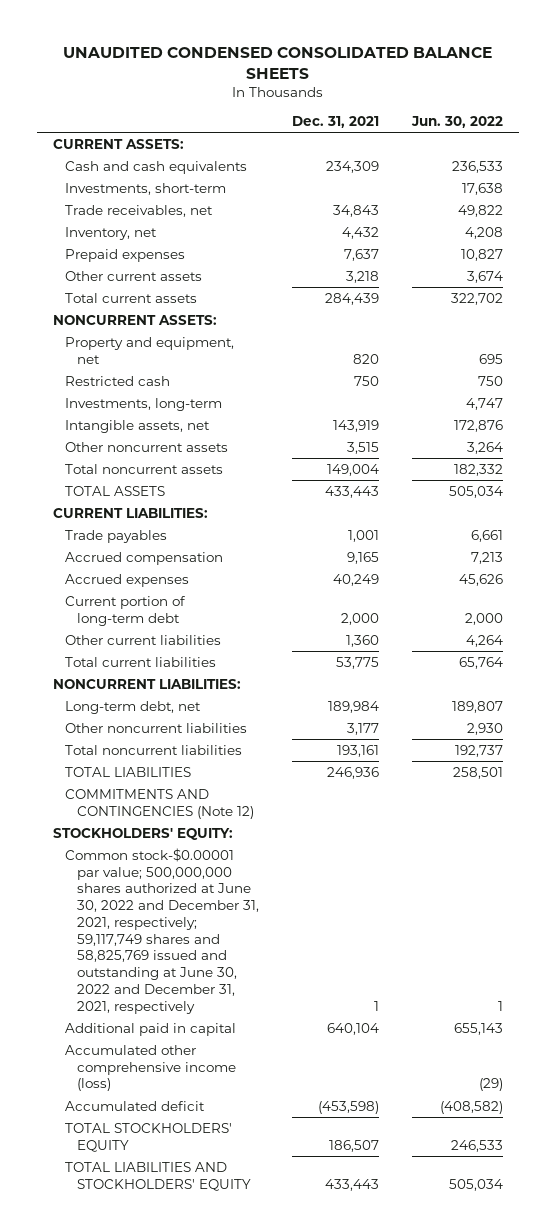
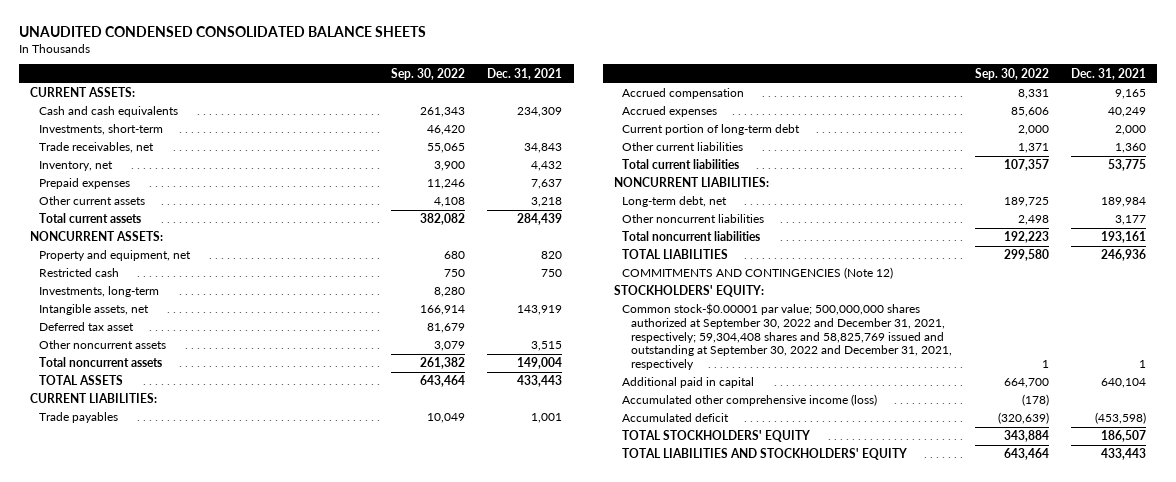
- | Dec. 31, 2021 | Jun. 30, 2022
+ | Sep. 30, 2022 | Dec. 31, 2021
+ Deferred tax asset | 81,679 |
- Common stock-$0.00001 par value; 500,000,000 shares authorized at June 30, 2022 and December 31, 2021, respectively; 59,117,749 shares and 58,825,769 issued and outstanding at June 30, 2022 and December 31, 2021, respectively | 1 | 1
+ Common stock-$0.00001 par value; 500,000,000 shares authorized at September 30, 2022 and December 31, 2021, respectively; 59,304,408 shares and 58,825,769 issued and outstanding at September 30, 2022 and December 31, 2021, respectively | 1 | 1

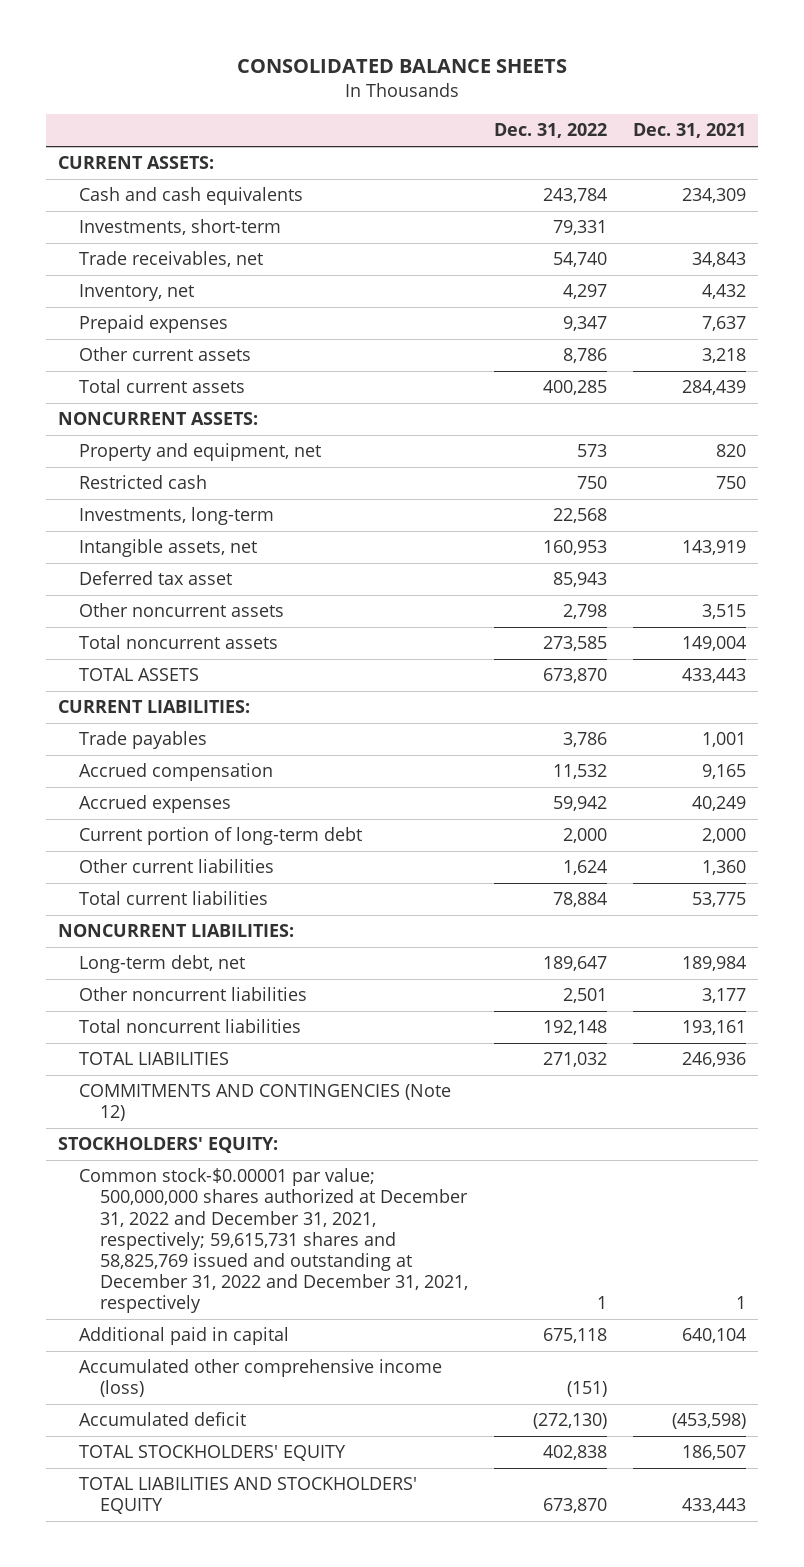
- UNAUDITED CONDENSED CONSOLIDATED BALANCE SHEETS
+ CONSOLIDATED BALANCE SHEETS
- | Sep. 30, 2022 | Dec. 31, 2021
+ | Dec. 31, 2022 | Dec. 31, 2021
- Common stock-$0.00001 par value; 500,000,000 shares authorized at September 30, 2022 and December 31, 2021, respectively; 59,304,408 shares and 58,825,769 issued and outstanding at September 30, 2022 and December 31, 2021, respectively | 1 | 1
+ Common stock-$0.00001 par value; 500,000,000 shares authorized at December 31, 2022 and December 31, 2021, respectively; 59,615,731 shares and 58,825,769 issued and outstanding at December 31, 2022 and December 31, 2021, respectively | 1 | 1

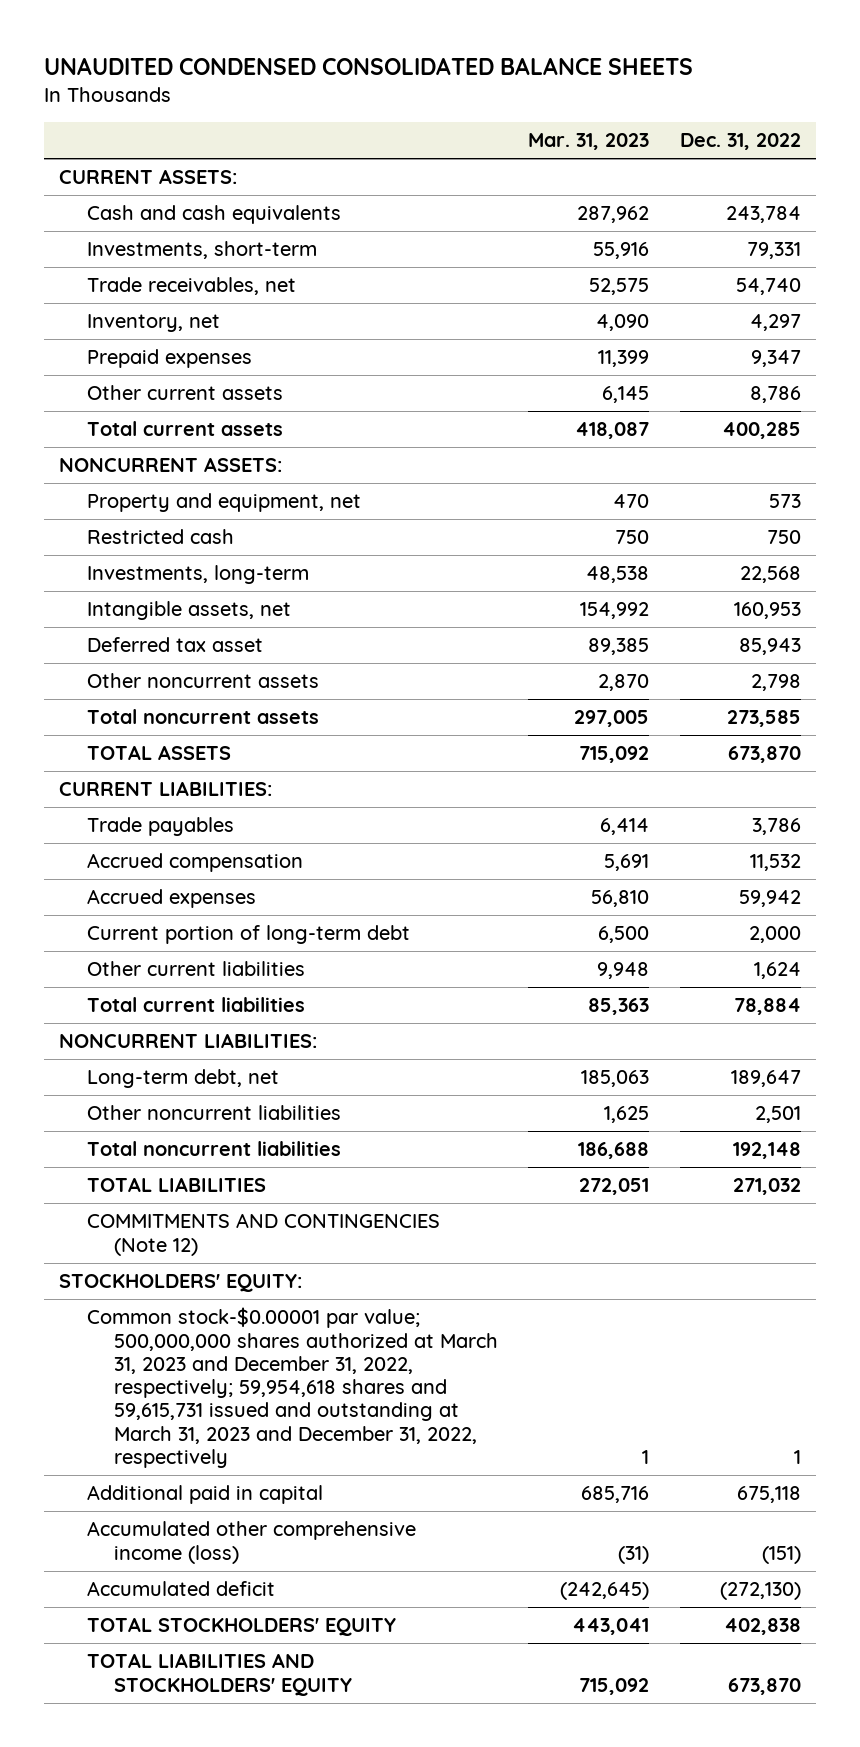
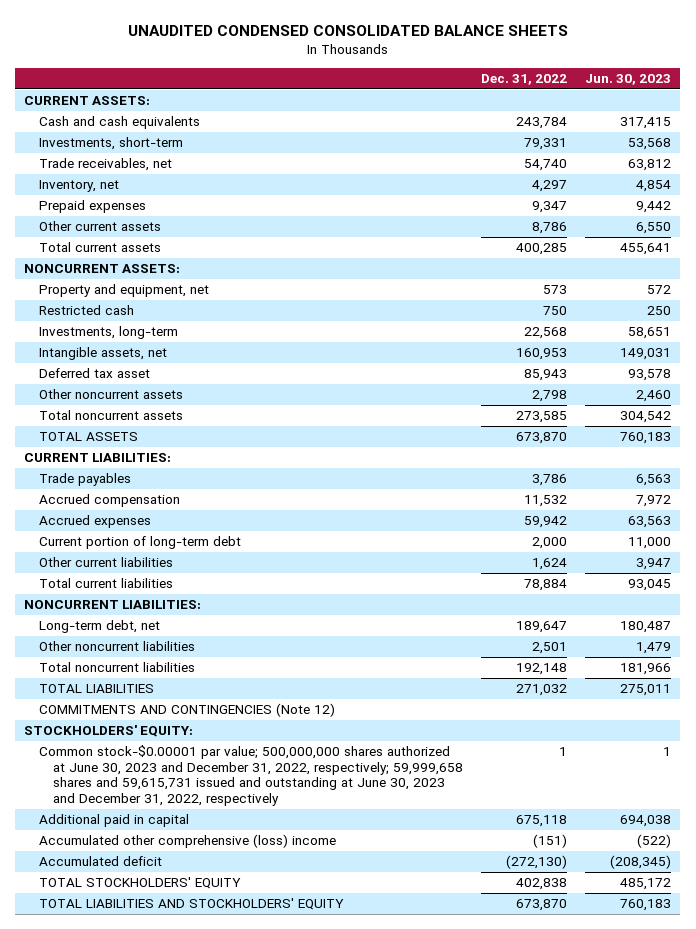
- | Mar. 31, 2023 | Dec. 31, 2022
+ | Dec. 31, 2022 | Jun. 30, 2023
- Common stock-$0.00001 par value; 500,000,000 shares authorized at March 31, 2023 and December 31, 2022, respectively; 59,954,618 shares and 59,615,731 issued and outstanding at March 31, 2023 and December 31, 2022, respectively | 1 | 1
+ Common stock-$0.00001 par value; 500,000,000 shares authorized at June 30, 2023 and December 31, 2022, respectively; 59,999,658 shares and 59,615,731 issued and outstanding at June 30, 2023 and December 31, 2022, respectively | 1 | 1
- Accumulated other comprehensive income (loss) | (31) | (151)
+ Accumulated other comprehensive (loss) income | (151) | (522)

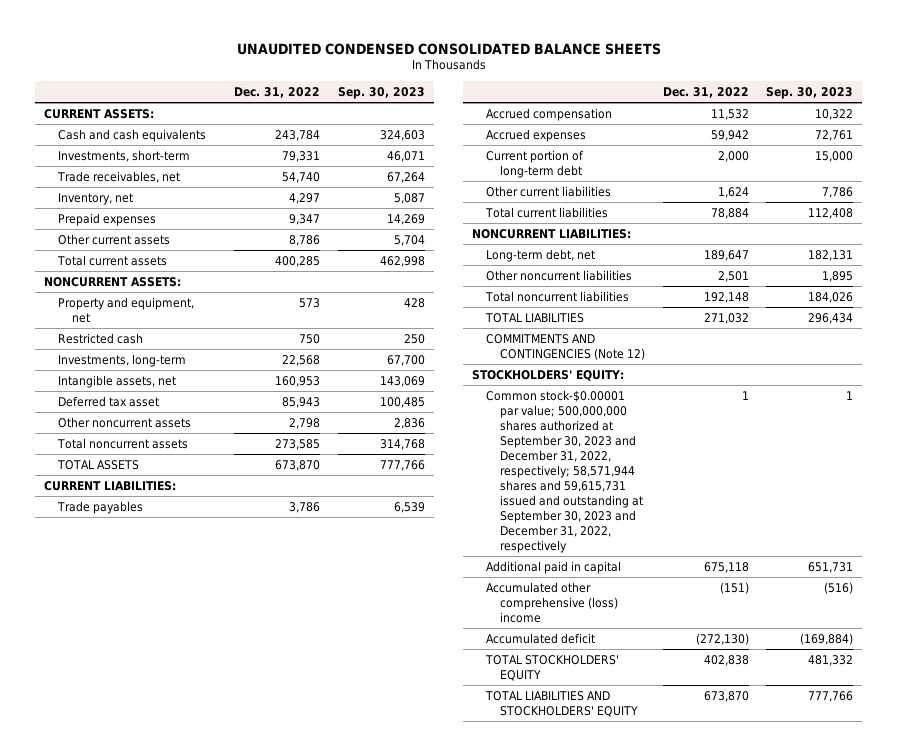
- | Dec. 31, 2022 | Jun. 30, 2023
+ | Dec. 31, 2022 | Sep. 30, 2023
- Common stock-$0.00001 par value; 500,000,000 shares authorized at June 30, 2023 and December 31, 2022, respectively; 59,999,658 shares and 59,615,731 issued and outstanding at June 30, 2023 and December 31, 2022, respectively | 1 | 1
+ Common stock-$0.00001 par value; 500,000,000 shares authorized at September 30, 2023 and December 31, 2022, respectively; 58,571,944 shares and 59,615,731 issued and outstanding at September 30, 2023 and December 31, 2022, respectively | 1 | 1

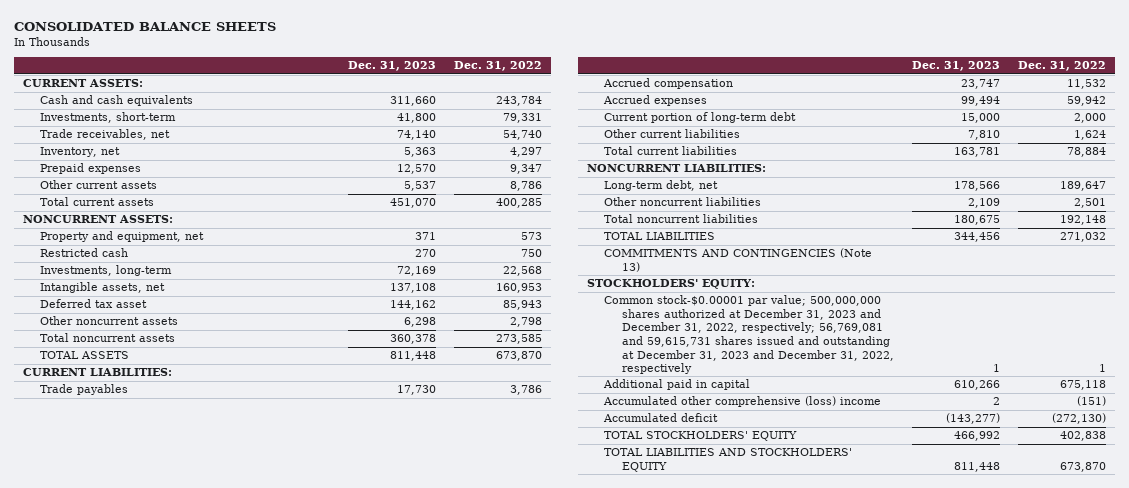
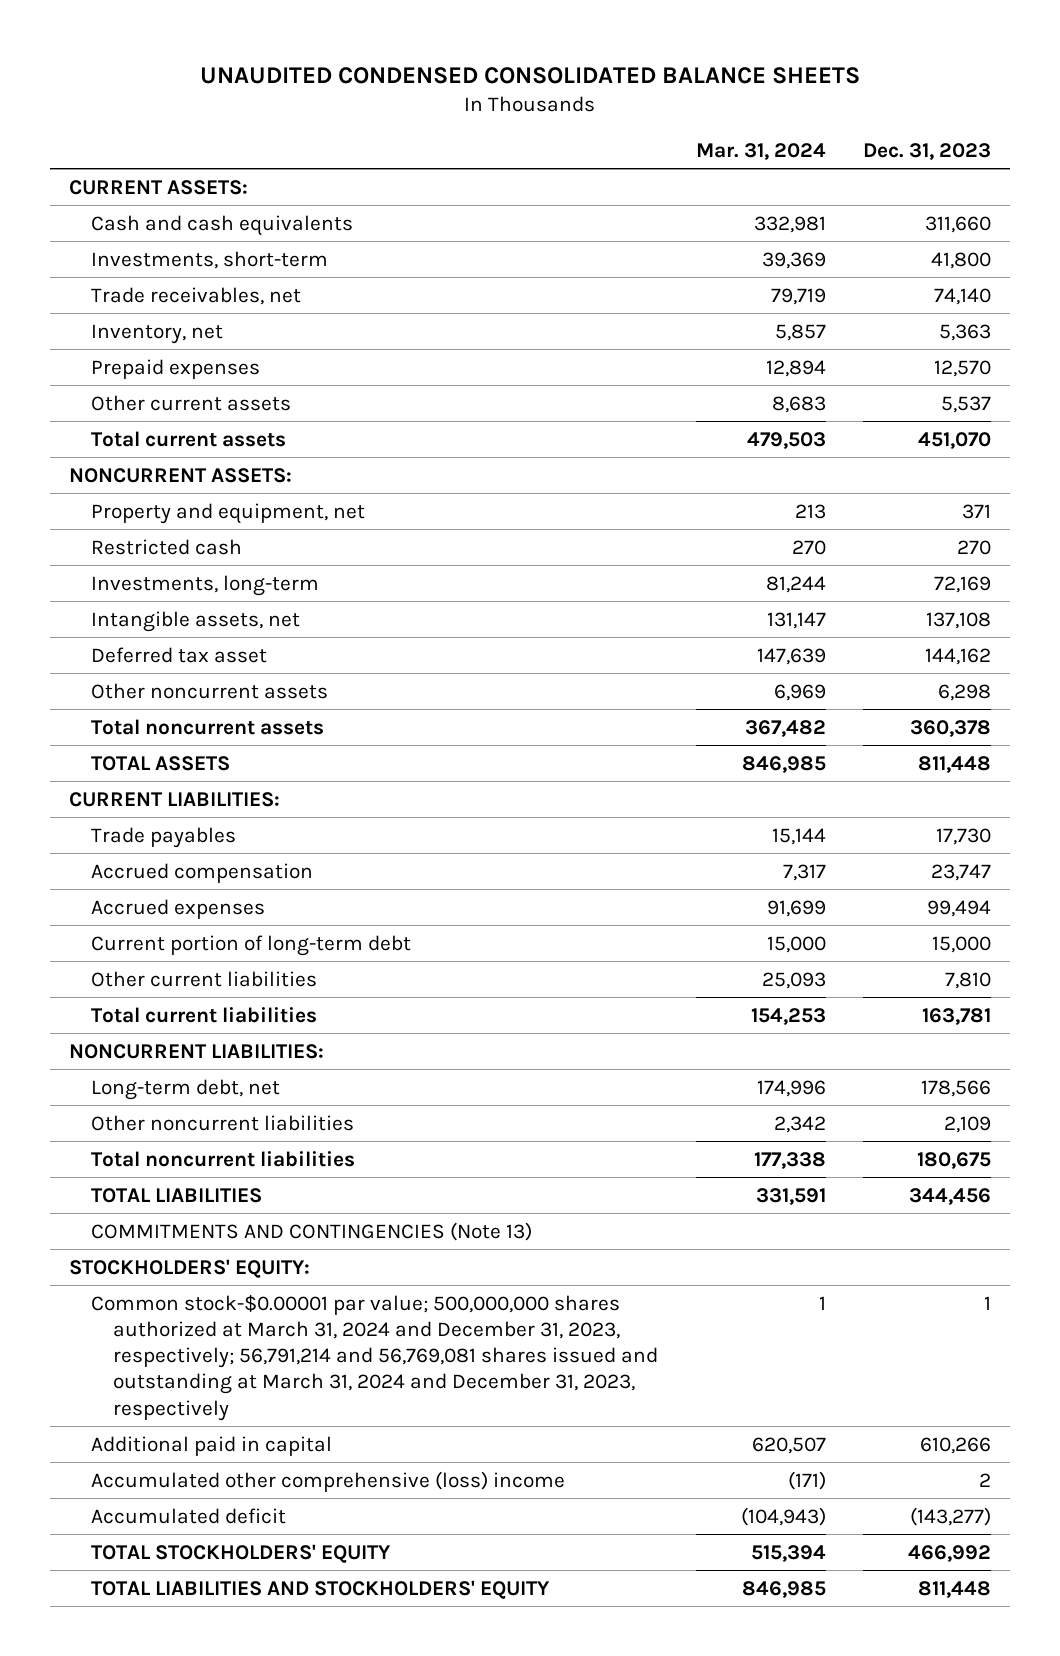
- CONSOLIDATED BALANCE SHEETS
+ UNAUDITED CONDENSED CONSOLIDATED BALANCE SHEETS
- | Dec. 31, 2023 | Dec. 31, 2022
+ | Mar. 31, 2024 | Dec. 31, 2023
- Common stock-$0.00001 par value; 500,000,000 shares authorized at December 31, 2023 and December 31, 2022, respectively; 56,769,081 and 59,615,731 shares issued and outstanding at December 31, 2023 and December 31, 2022, respectively | 1 | 1
+ Common stock-$0.00001 par value; 500,000,000 shares authorized at March 31, 2024 and December 31, 2023, respectively; 56,791,214 and 56,769,081 shares issued and outstanding at March 31, 2024 and December 31, 2023, respectively | 1 | 1

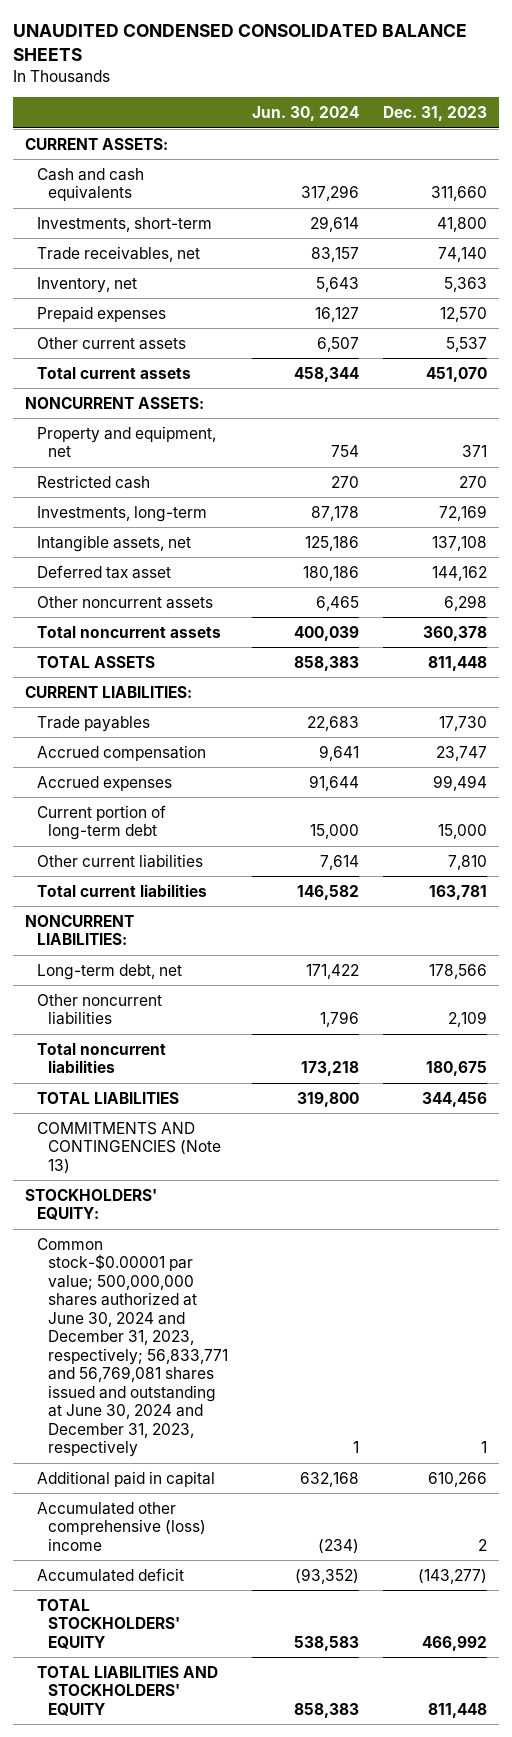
- | Mar. 31, 2024 | Dec. 31, 2023
+ | Jun. 30, 2024 | Dec. 31, 2023
- Common stock-$0.00001 par value; 500,000,000 shares authorized at March 31, 2024 and December 31, 2023, respectively; 56,791,214 and 56,769,081 shares issued and outstanding at March 31, 2024 and December 31, 2023, respectively | 1 | 1
+ Common stock-$0.00001 par value; 500,000,000 shares authorized at June 30, 2024 and December 31, 2023, respectively; 56,833,771 and 56,769,081 shares issued and outstanding at June 30, 2024 and December 31, 2023, respectively | 1 | 1

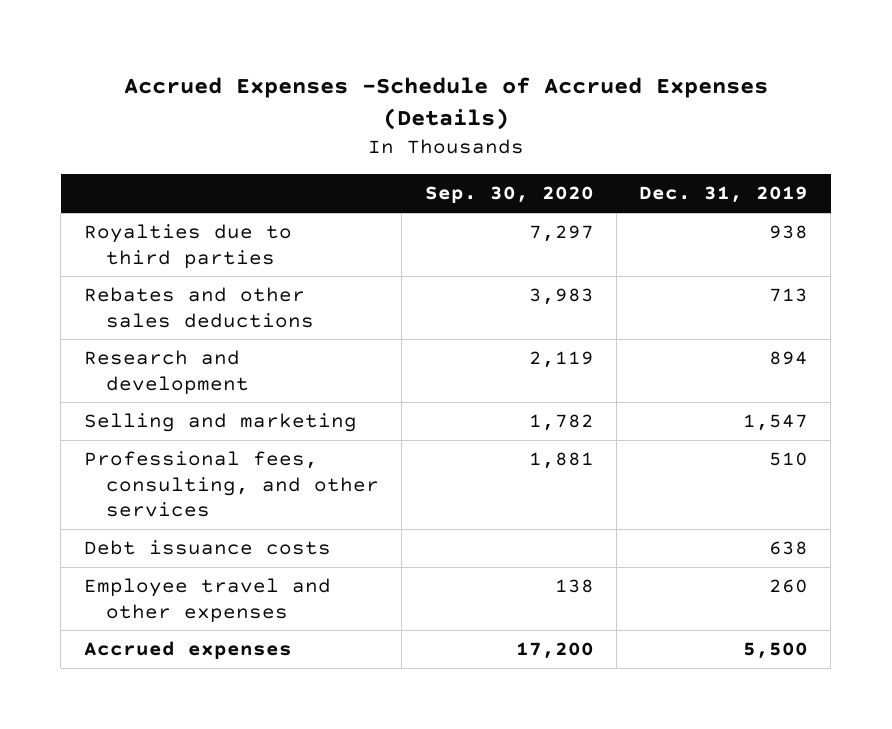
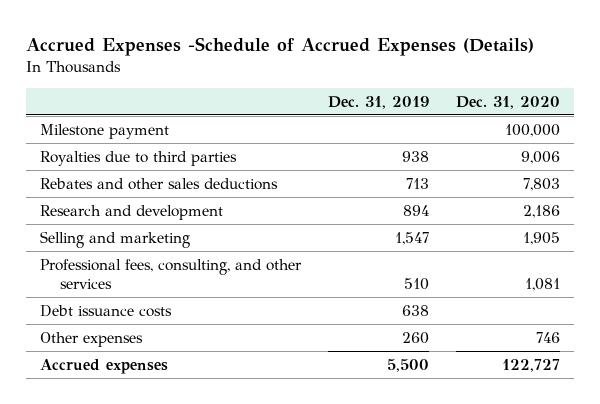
- | Sep. 30, 2020 | Dec. 31, 2019
+ | Dec. 31, 2019 | Dec. 31, 2020
+ Milestone payment | | 100,000
- Employee travel and other expenses | 138 | 260
+ Other expenses | 260 | 746

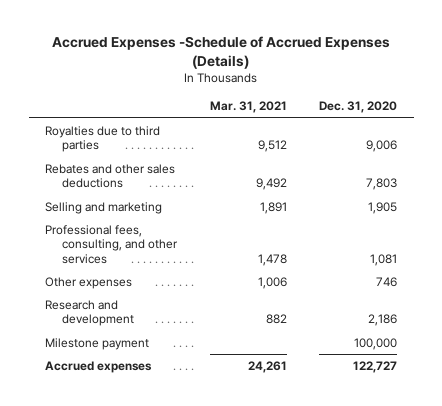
- | Dec. 31, 2019 | Dec. 31, 2020
+ | Mar. 31, 2021 | Dec. 31, 2020
- Debt issuance costs | 638 |
moved down: Research and development | 882 | 2,186
moved down: Milestone payment | | 100,000

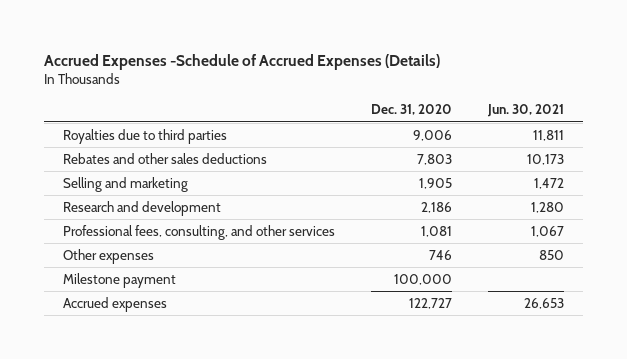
- | Mar. 31, 2021 | Dec. 31, 2020
+ | Dec. 31, 2020 | Jun. 30, 2021
moved up: Research and development | 2,186 | 1,280

